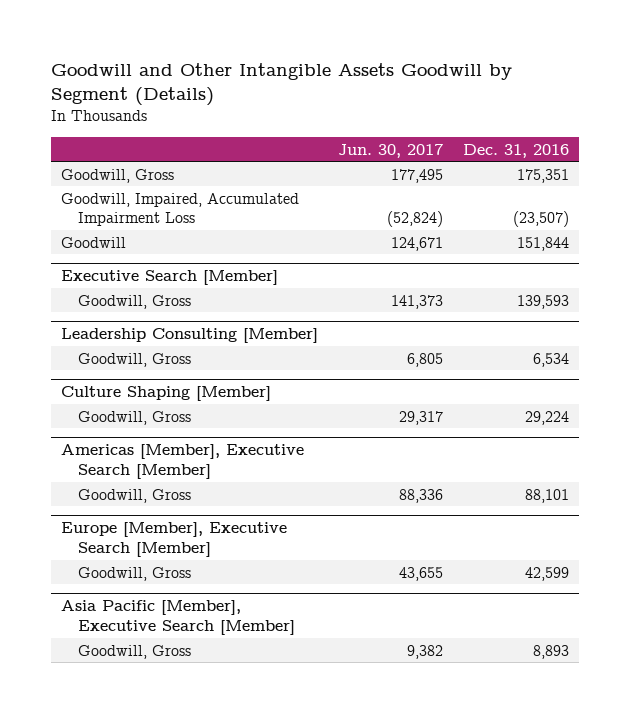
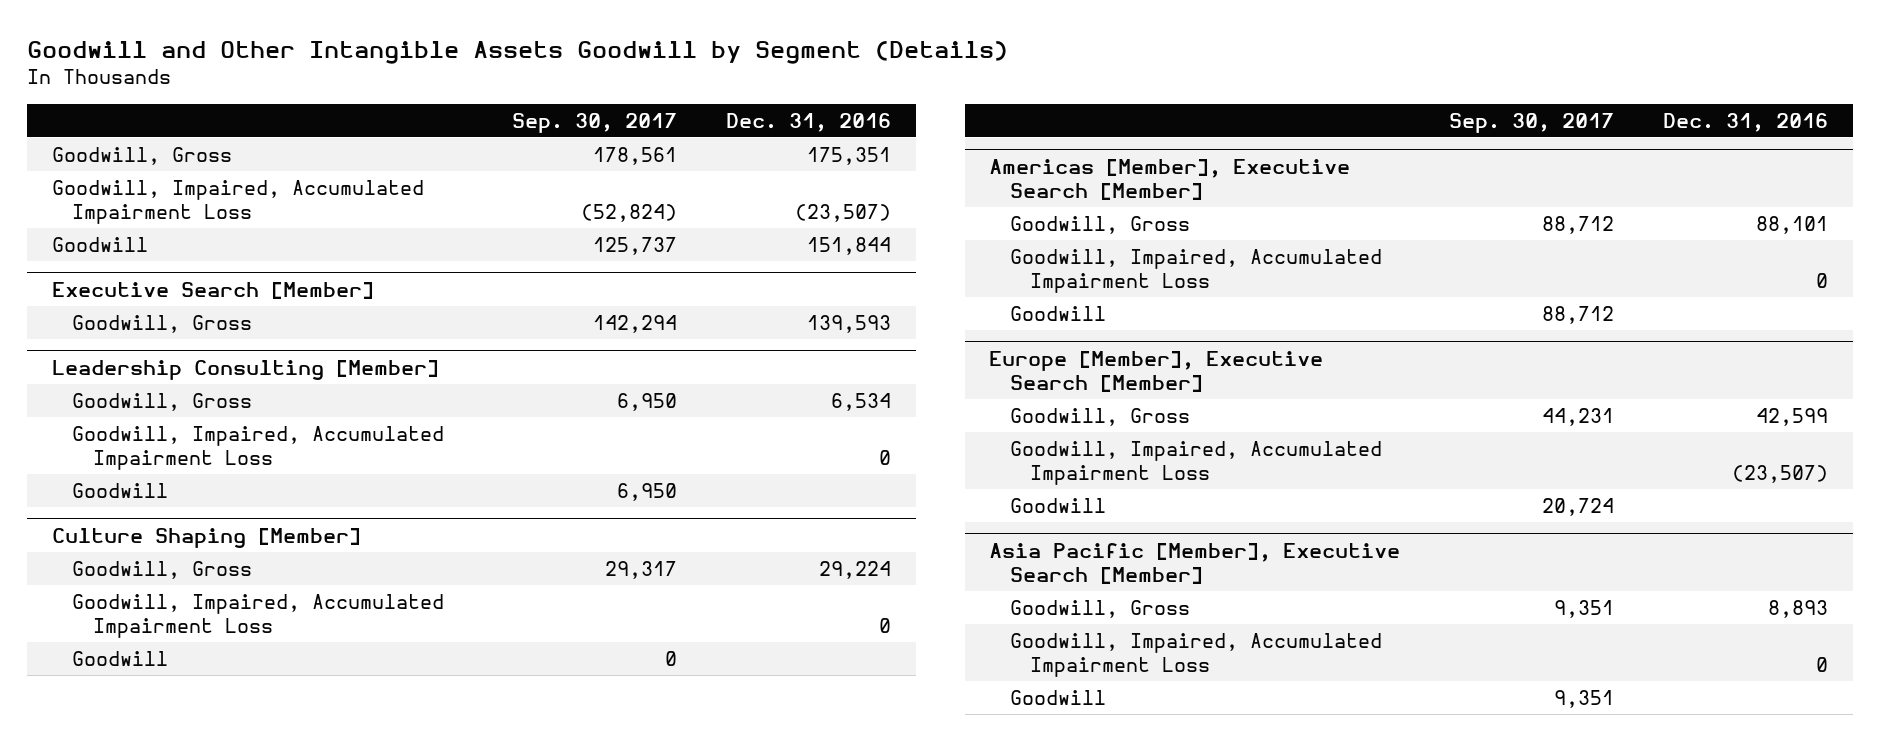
- | Jun. 30, 2017 | Dec. 31, 2016
+ | Sep. 30, 2017 | Dec. 31, 2016
@ Leadership Consulting [Member]
+ Goodwill, Impaired, Accumulated Impairment Loss | | 0
+ Goodwill | 6,950 |
@ Culture Shaping [Member]
+ Goodwill, Impaired, Accumulated Impairment Loss | | 0
+ Goodwill | 0 |
@ Americas [Member], Executive Search [Member]
+ Goodwill, Impaired, Accumulated Impairment Loss | | 0
+ Goodwill | 88,712 |
@ Europe [Member], Executive Search [Member]
+ Goodwill, Impaired, Accumulated Impairment Loss | | (23,507)
+ Goodwill | 20,724 |
@ Asia Pacific [Member], Executive Search [Member]
+ Goodwill, Impaired, Accumulated Impairment Loss | | 0
+ Goodwill | 9,351 |

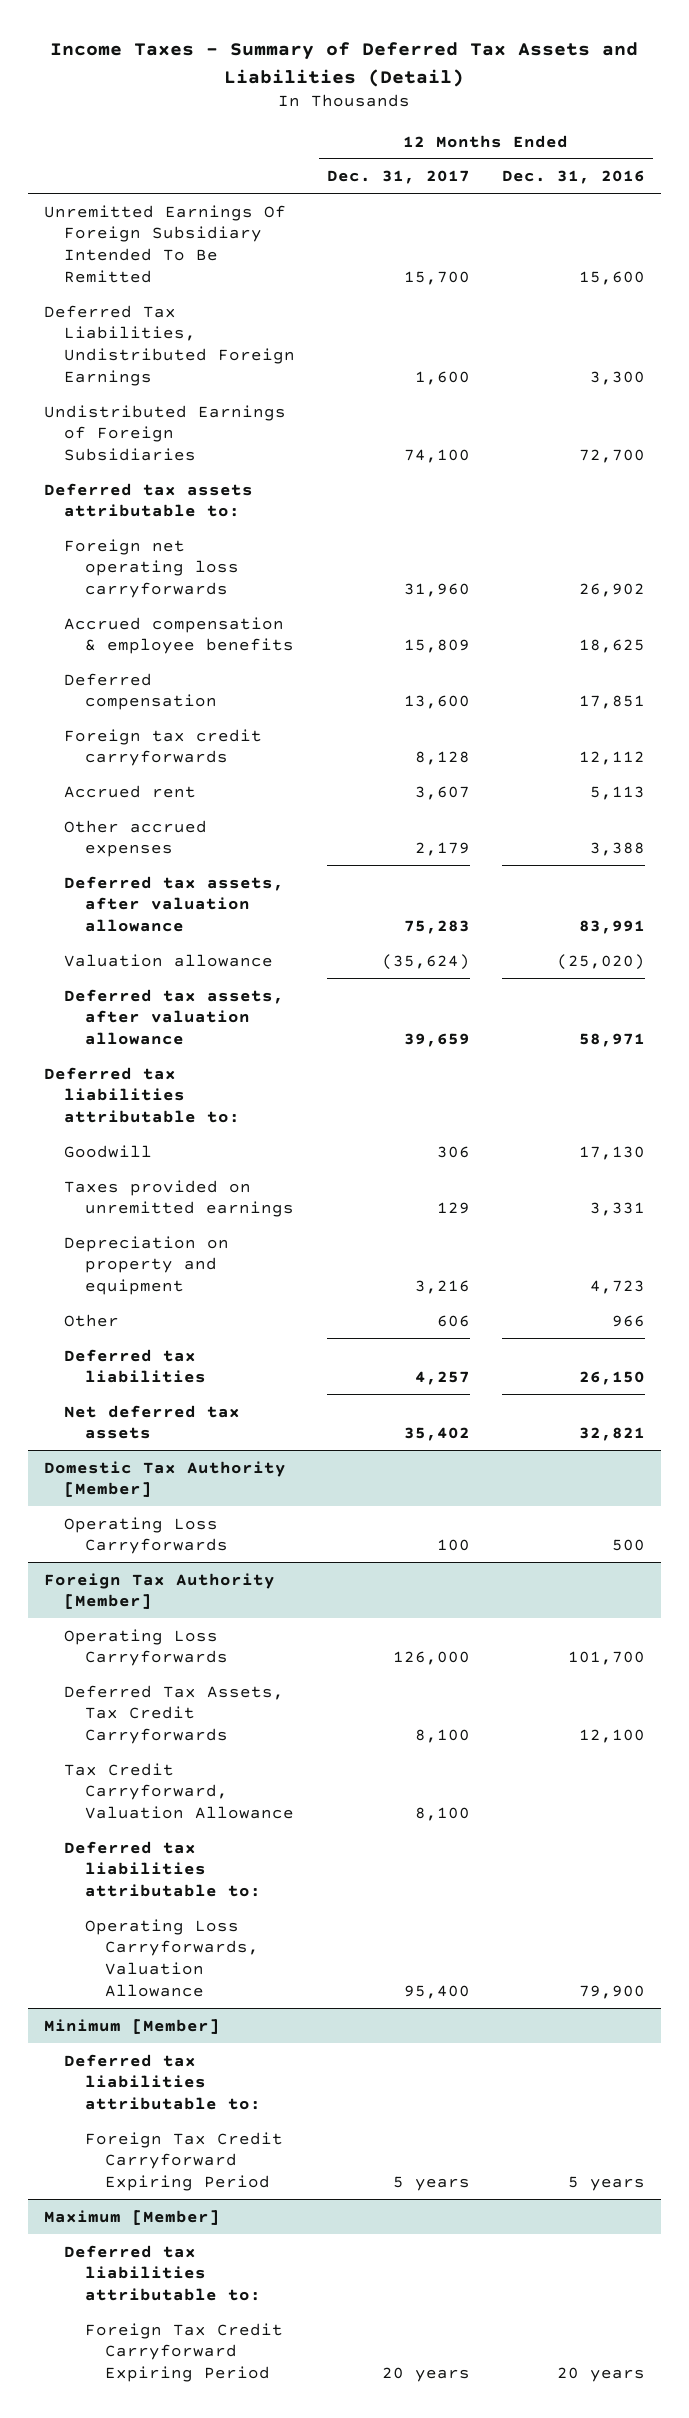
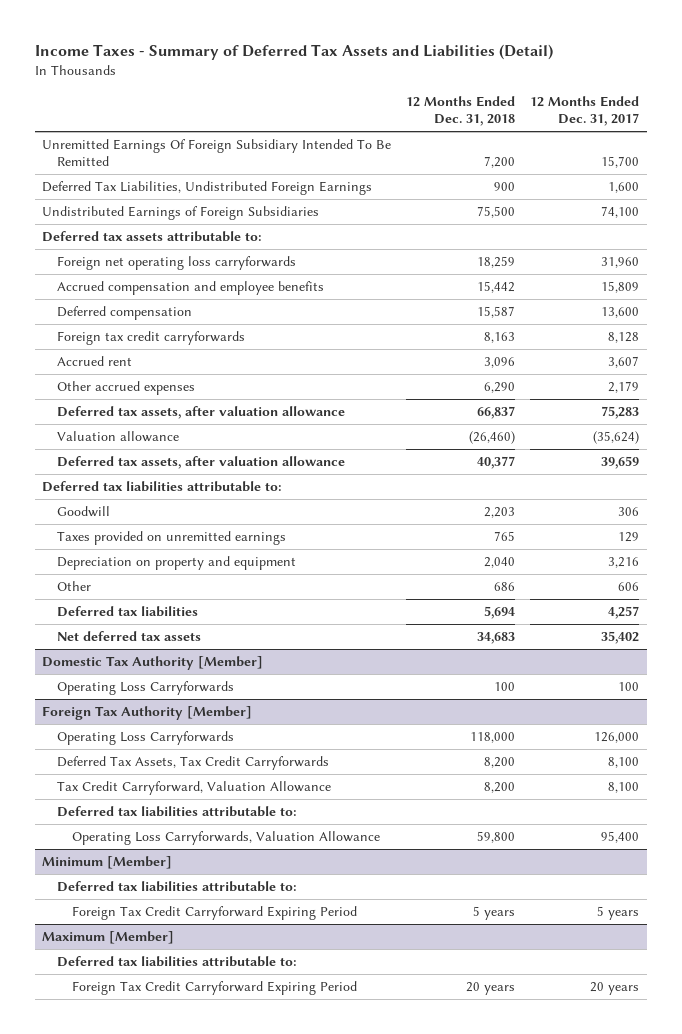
- | 12 Months Ended Dec. 31, 2017 | 12 Months Ended Dec. 31, 2016
+ | 12 Months Ended Dec. 31, 2018 | 12 Months Ended Dec. 31, 2017
- Accrued compensation & employee benefits | 15,809 | 18,625
+ Accrued compensation and employee benefits | 15,442 | 15,809

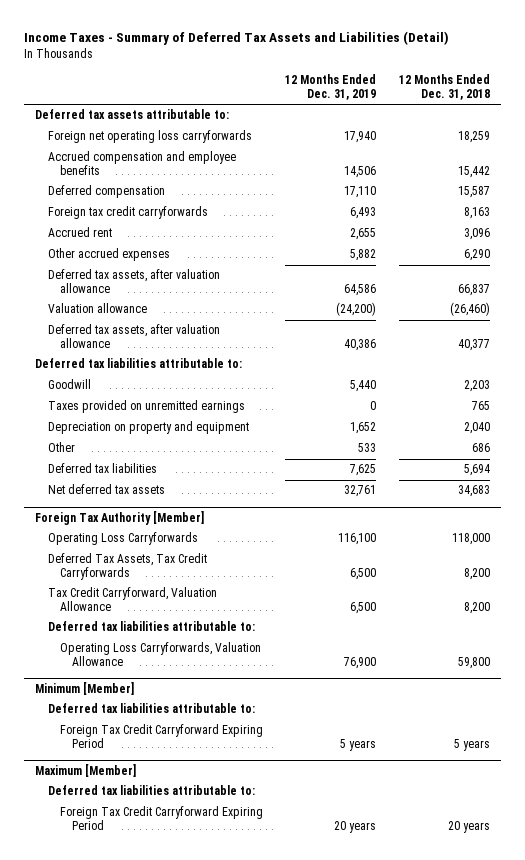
- | 12 Months Ended Dec. 31, 2018 | 12 Months Ended Dec. 31, 2017
+ | 12 Months Ended Dec. 31, 2019 | 12 Months Ended Dec. 31, 2018
- Unremitted Earnings Of Foreign Subsidiary Intended To Be Remitted | 7,200 | 15,700
- Deferred Tax Liabilities, Undistributed Foreign Earnings | 900 | 1,600
- Undistributed Earnings of Foreign Subsidiaries | 75,500 | 74,100
- Domestic Tax Authority [Member]
- Operating Loss Carryforwards | 100 | 100

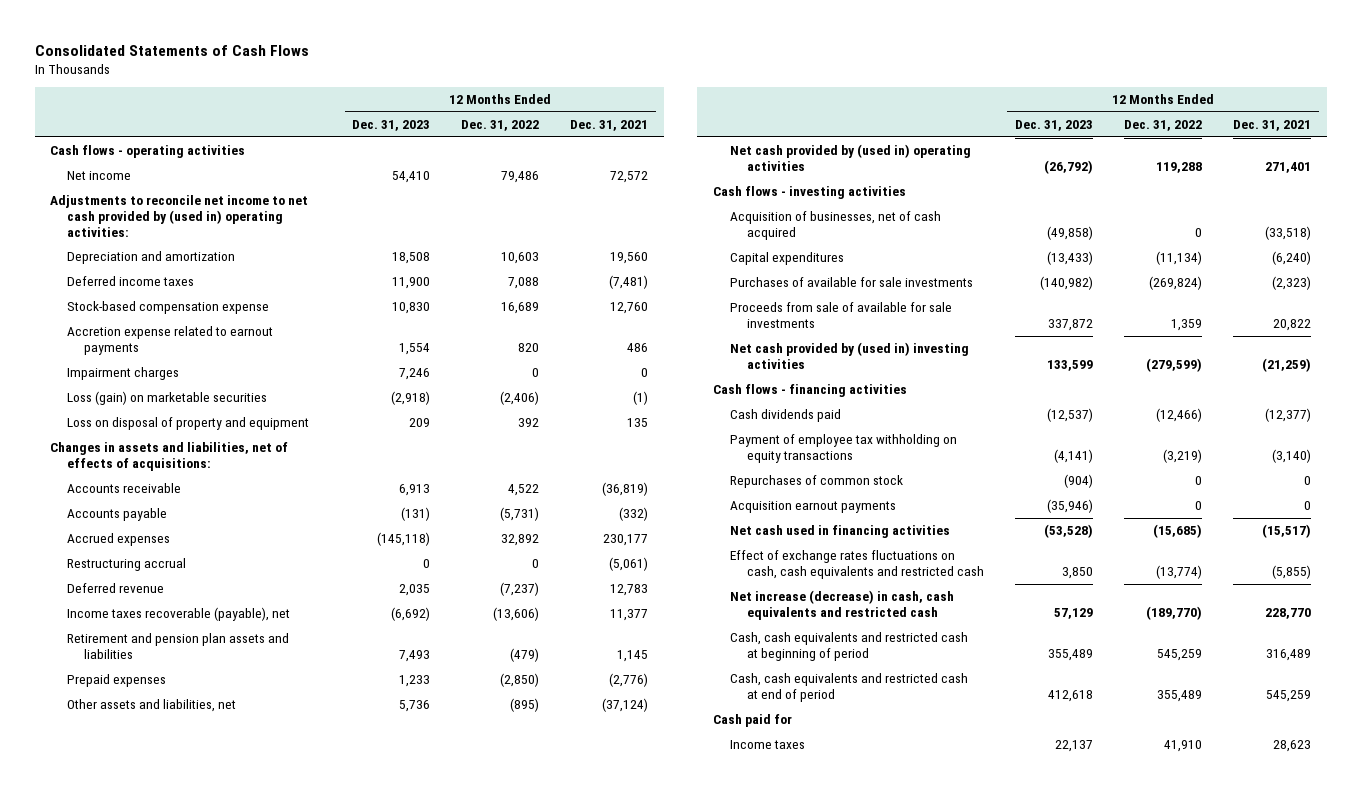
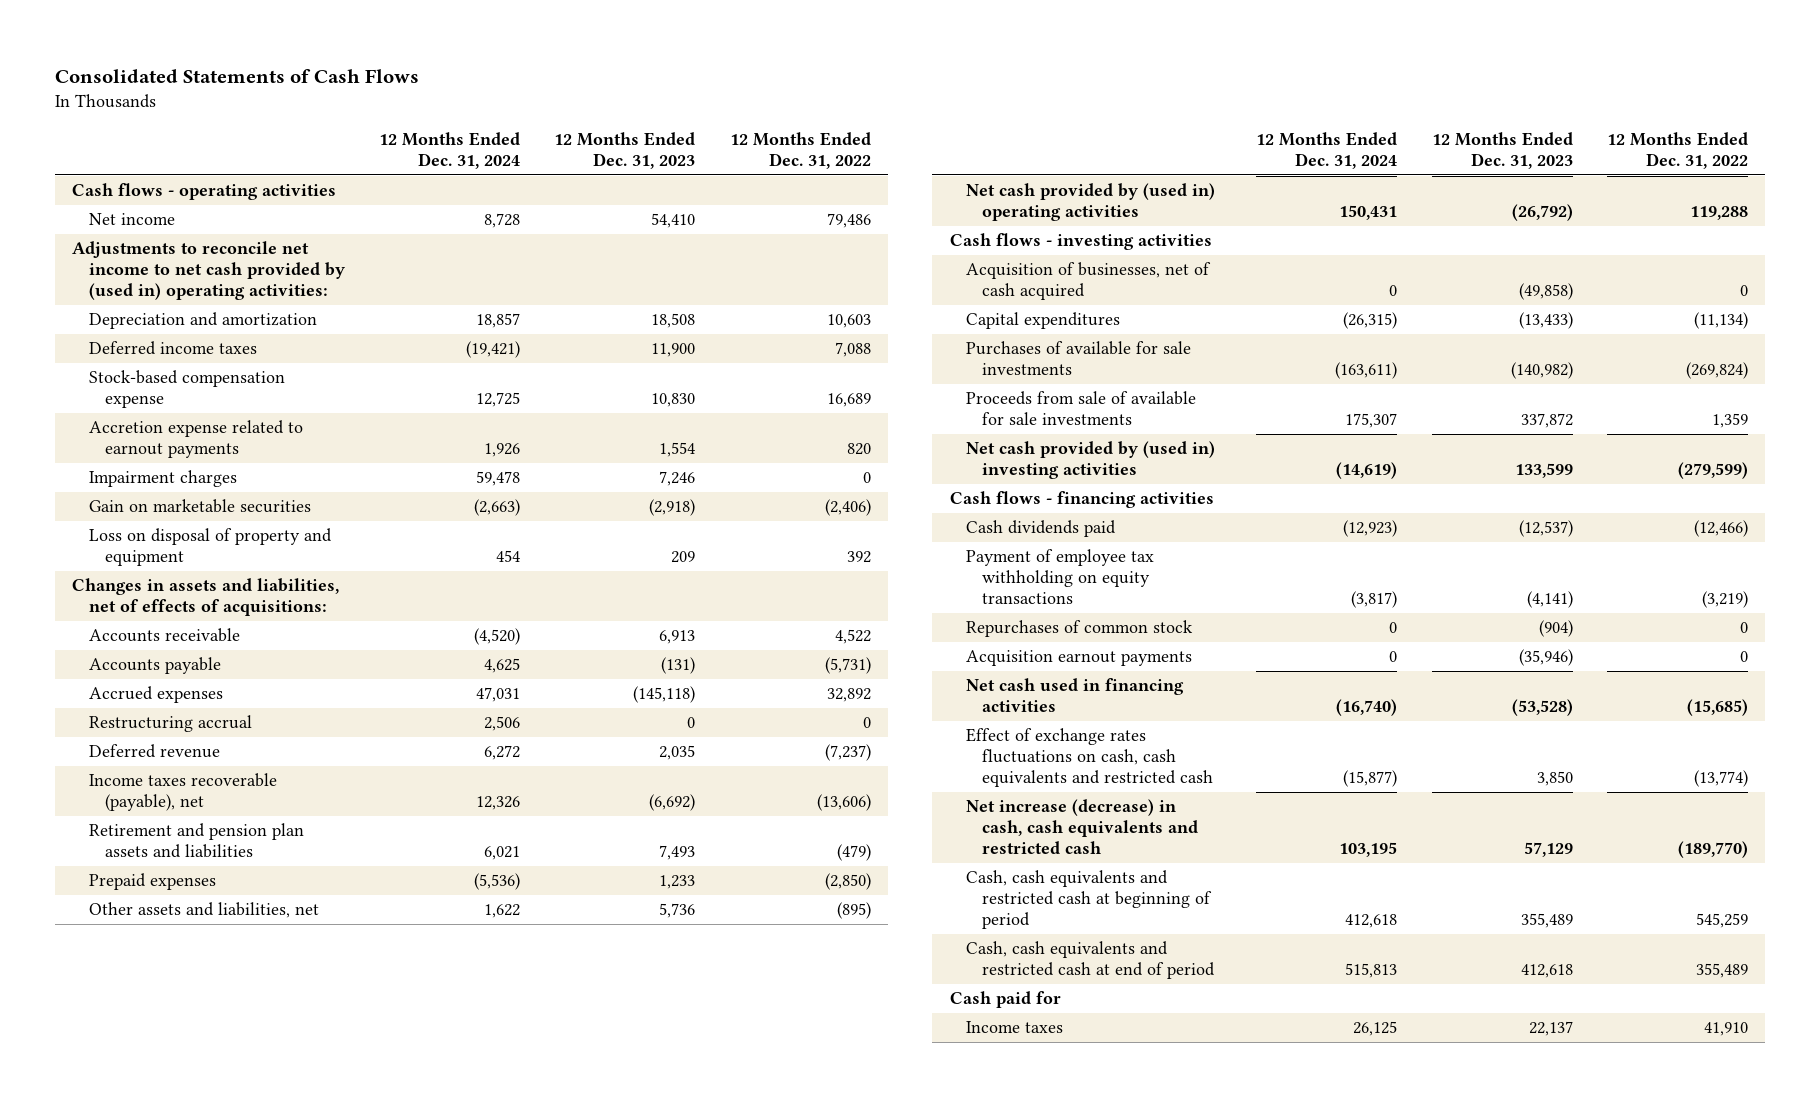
- | 12 Months Ended Dec. 31, 2023 | 12 Months Ended Dec. 31, 2022 | 12 Months Ended Dec. 31, 2021
+ | 12 Months Ended Dec. 31, 2024 | 12 Months Ended Dec. 31, 2023 | 12 Months Ended Dec. 31, 2022
- Loss (gain) on marketable securities | (2,918) | (2,406) | (1)
+ Gain on marketable securities | (2,663) | (2,918) | (2,406)

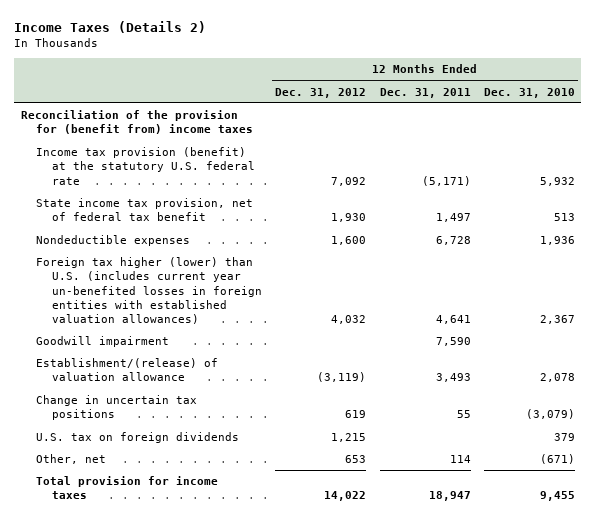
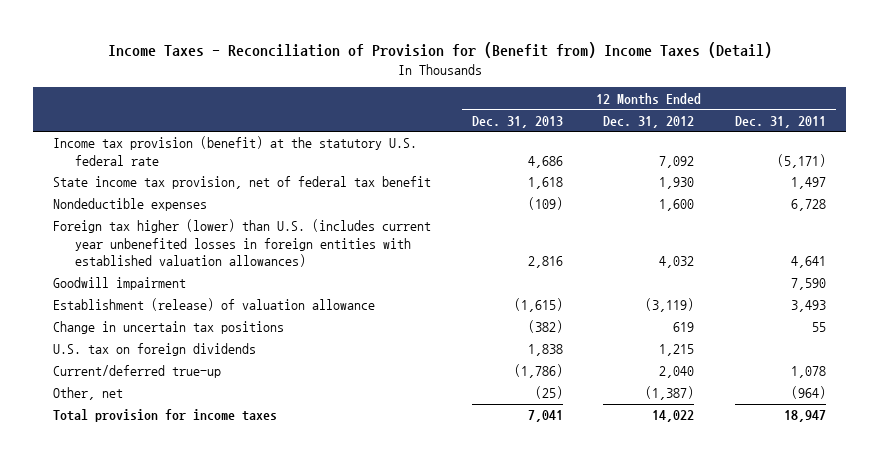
- Income Taxes (Details 2)
+ Income Taxes - Reconciliation of Provision for (Benefit from) Income Taxes (Detail)
- | 12 Months Ended Dec. 31, 2012 | 12 Months Ended Dec. 31, 2011 | 12 Months Ended Dec. 31, 2010
+ | 12 Months Ended Dec. 31, 2013 | 12 Months Ended Dec. 31, 2012 | 12 Months Ended Dec. 31, 2011
- Reconciliation of the provision for (benefit from) income taxes
- Foreign tax higher (lower) than U.S. (includes current year un-benefited losses in foreign entities with established valuation allowances) | 4,032 | 4,641 | 2,367
+ Foreign tax higher (lower) than U.S. (includes current year unbenefited losses in foreign entities with established valuation allowances) | 2,816 | 4,032 | 4,641
- Establishment/(release) of valuation allowance | (3,119) | 3,493 | 2,078
+ Establishment (release) of valuation allowance | (1,615) | (3,119) | 3,493
- Other, net | 653 | 114 | (671)
+ Current/deferred true-up | (1,786) | 2,040 | 1,078
+ Other, net | (25) | (1,387) | (964)

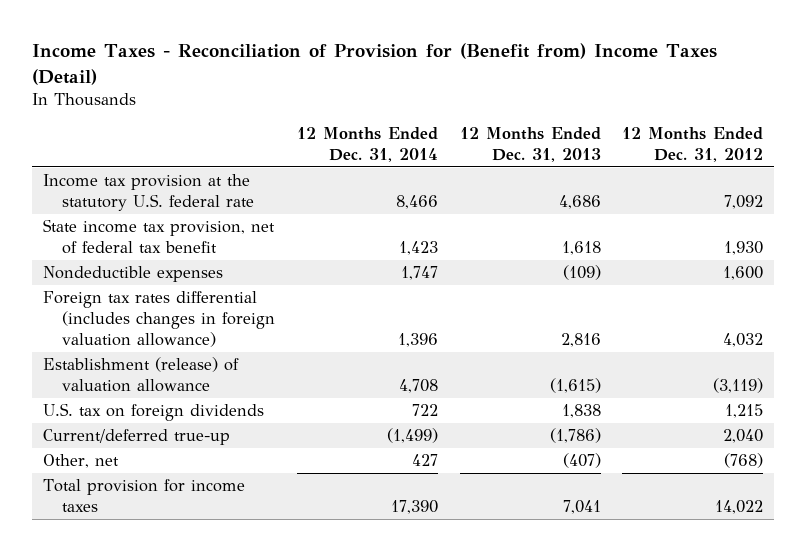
- | 12 Months Ended Dec. 31, 2013 | 12 Months Ended Dec. 31, 2012 | 12 Months Ended Dec. 31, 2011
+ | 12 Months Ended Dec. 31, 2014 | 12 Months Ended Dec. 31, 2013 | 12 Months Ended Dec. 31, 2012
- Income tax provision (benefit) at the statutory U.S. federal rate | 4,686 | 7,092 | (5,171)
+ Income tax provision at the statutory U.S. federal rate | 8,466 | 4,686 | 7,092
- Foreign tax higher (lower) than U.S. (includes current year unbenefited losses in foreign entities with established valuation allowances) | 2,816 | 4,032 | 4,641
- Goodwill impairment | | | 7,590
+ Foreign tax rates differential (includes changes in foreign valuation allowance) | 1,396 | 2,816 | 4,032
- Change in uncertain tax positions | (382) | 619 | 55
- Other, net | (25) | (1,387) | (964)
+ Other, net | 427 | (407) | (768)

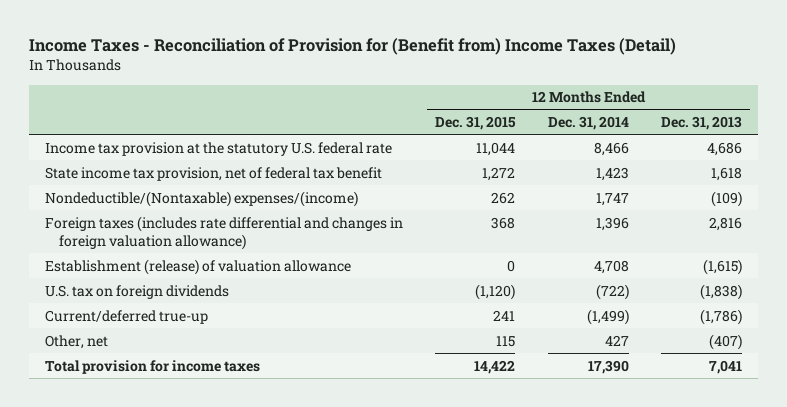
- | 12 Months Ended Dec. 31, 2014 | 12 Months Ended Dec. 31, 2013 | 12 Months Ended Dec. 31, 2012
+ | 12 Months Ended Dec. 31, 2015 | 12 Months Ended Dec. 31, 2014 | 12 Months Ended Dec. 31, 2013
- Nondeductible expenses | 1,747 | (109) | 1,600
- Foreign tax rates differential (includes changes in foreign valuation allowance) | 1,396 | 2,816 | 4,032
+ Nondeductible/(Nontaxable) expenses/(income) | 262 | 1,747 | (109)
+ Foreign taxes (includes rate differential and changes in foreign valuation allowance) | 368 | 1,396 | 2,816
- U.S. tax on foreign dividends | 722 | 1,838 | 1,215
+ U.S. tax on foreign dividends | (1,120) | (722) | (1,838)

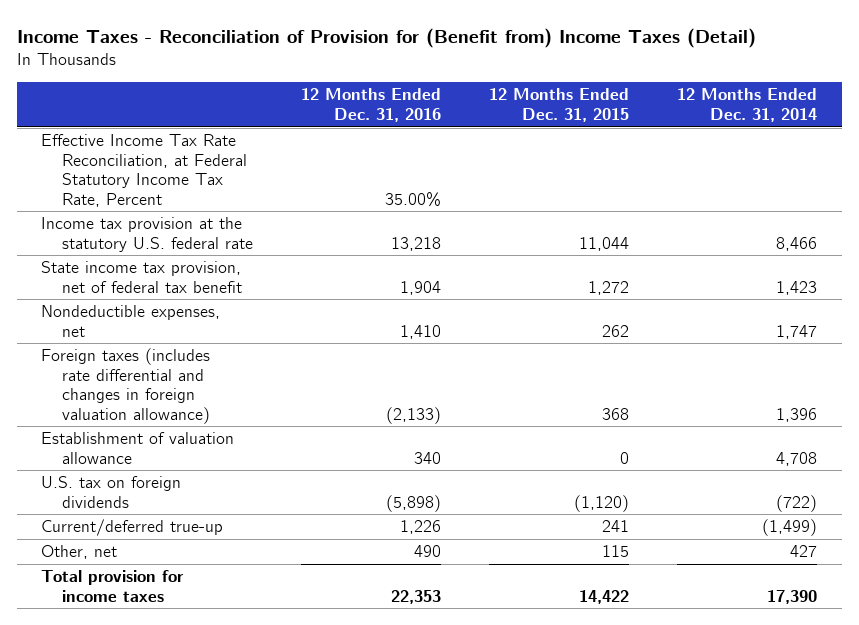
- | 12 Months Ended Dec. 31, 2015 | 12 Months Ended Dec. 31, 2014 | 12 Months Ended Dec. 31, 2013
+ | 12 Months Ended Dec. 31, 2016 | 12 Months Ended Dec. 31, 2015 | 12 Months Ended Dec. 31, 2014
+ Effective Income Tax Rate Reconciliation, at Federal Statutory Income Tax Rate, Percent | 35.00% | |
- Nondeductible/(Nontaxable) expenses/(income) | 262 | 1,747 | (109)
+ Nondeductible expenses, net | 1,410 | 262 | 1,747
- Establishment (release) of valuation allowance | 0 | 4,708 | (1,615)
+ Establishment of valuation allowance | 340 | 0 | 4,708

